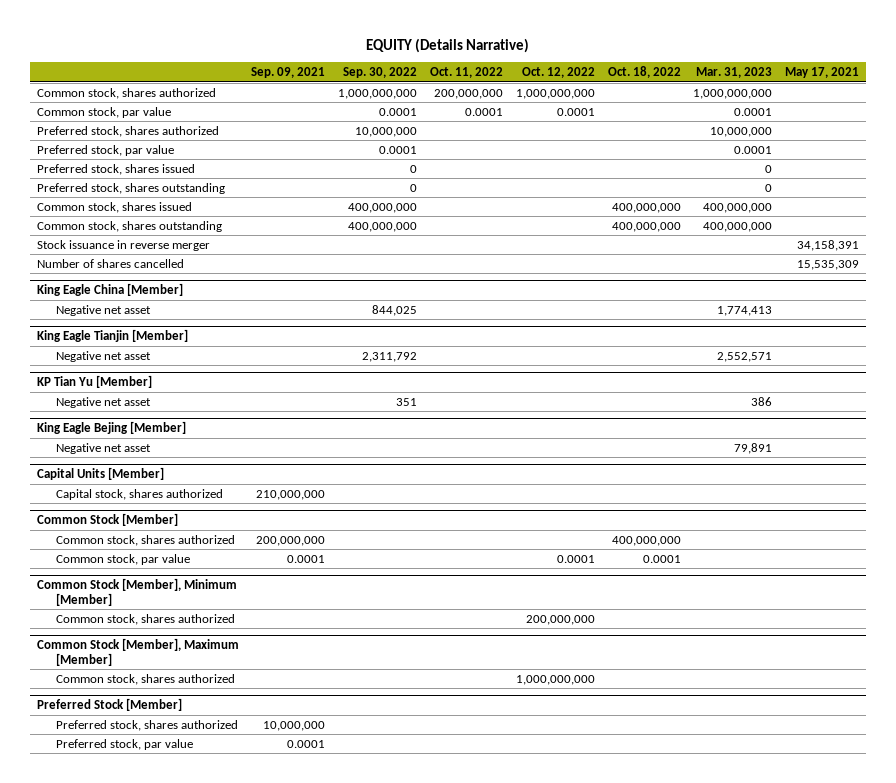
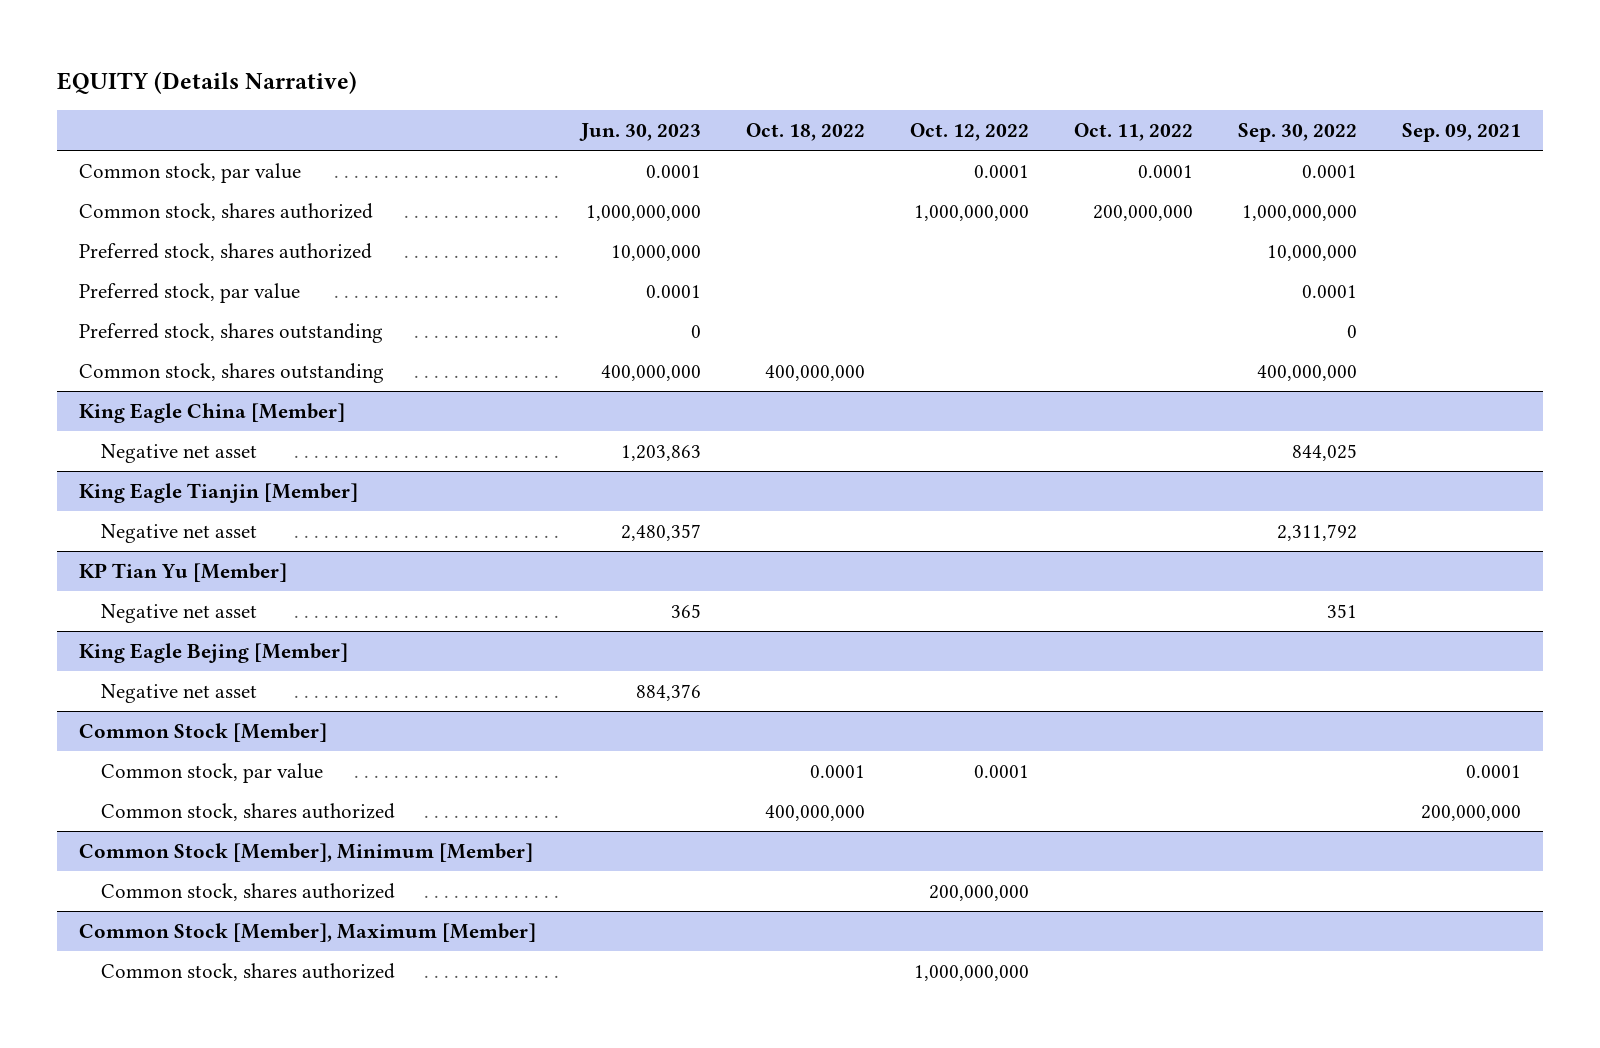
- | Sep. 09, 2021 | Sep. 30, 2022 | Oct. 11, 2022 | Oct. 12, 2022 | Oct. 18, 2022 | Mar. 31, 2023 | May 17, 2021
+ | Jun. 30, 2023 | Oct. 18, 2022 | Oct. 12, 2022 | Oct. 11, 2022 | Sep. 30, 2022 | Sep. 09, 2021
moved down: Common stock, shares authorized | 1,000,000,000 | | 1,000,000,000 | 200,000,000 | 1,000,000,000 |
- Preferred stock, shares issued | | 0 | | | | 0 |
- Common stock, shares issued | | 400,000,000 | | | 400,000,000 | 400,000,000 |
- Stock issuance in reverse merger | | | | | | | 34,158,391
- Number of shares cancelled | | | | | | | 15,535,309
- Capital Units [Member]
- Capital stock, shares authorized | 210,000,000 | | | | | |
@ Common Stock [Member]
moved down: Common stock, shares authorized | | 400,000,000 | | | | 200,000,000
- Preferred Stock [Member]
- Preferred stock, shares authorized | 10,000,000 | | | | | |
- Preferred stock, par value | 0.0001 | | | | | |

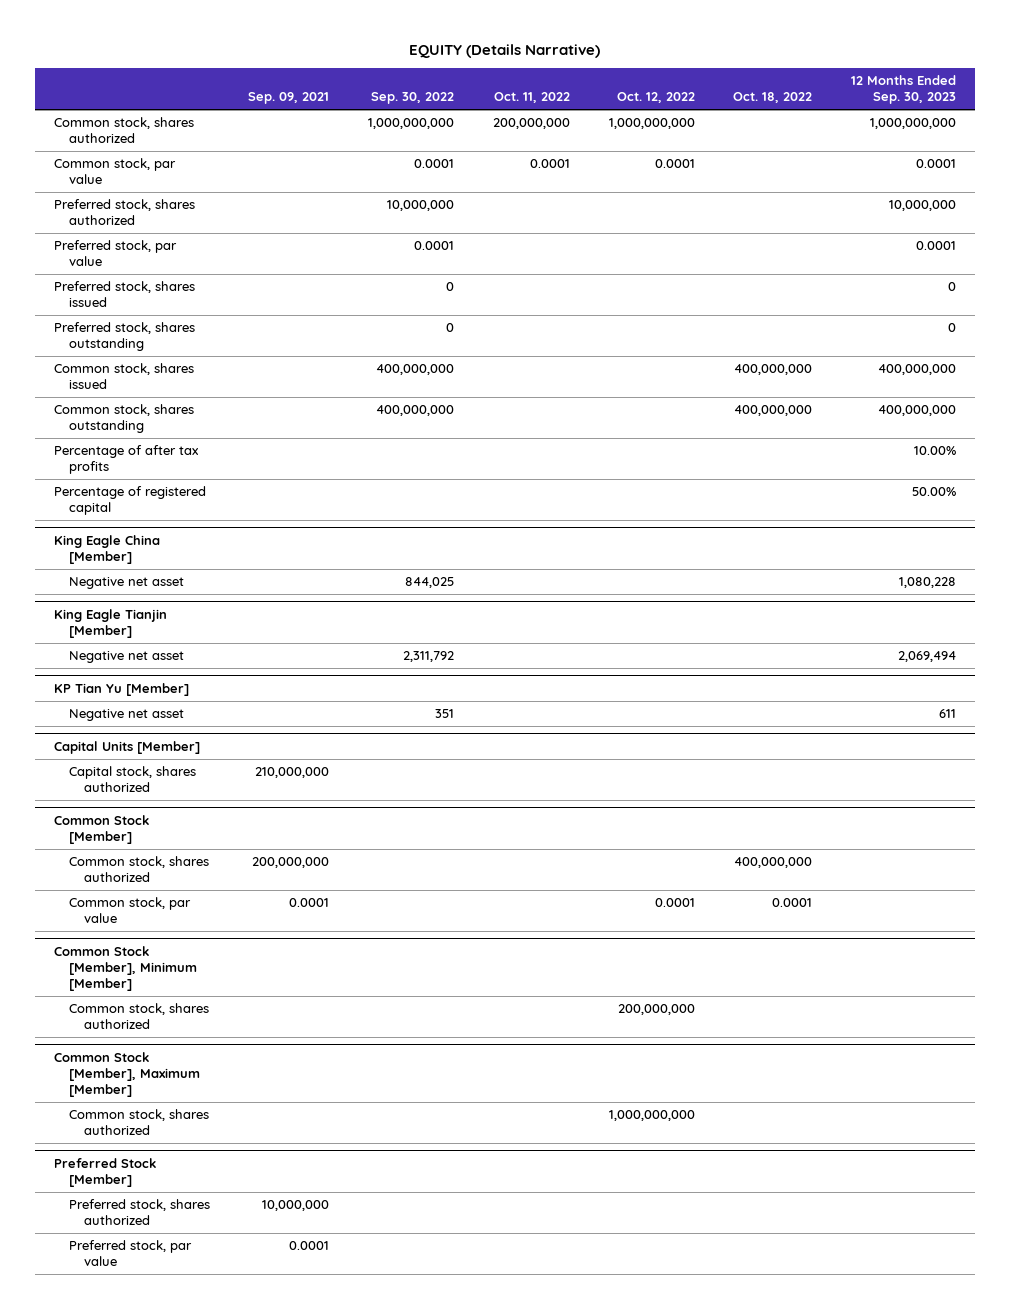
- | Jun. 30, 2023 | Oct. 18, 2022 | Oct. 12, 2022 | Oct. 11, 2022 | Sep. 30, 2022 | Sep. 09, 2021
+ | Sep. 09, 2021 | Sep. 30, 2022 | Oct. 11, 2022 | Oct. 12, 2022 | Oct. 18, 2022 | 12 Months Ended Sep. 30, 2023
moved down: Common stock, par value | | 0.0001 | 0.0001 | 0.0001 | | 0.0001
+ Preferred stock, shares issued | | 0 | | | | 0
+ Common stock, shares issued | | 400,000,000 | | | 400,000,000 | 400,000,000
+ Percentage of after tax profits | | | | | | 10.00%
+ Percentage of registered capital | | | | | | 50.00%
- King Eagle Bejing [Member]
- Negative net asset | 884,376 | | | | |
+ Capital Units [Member]
+ Capital stock, shares authorized | 210,000,000 | | | | |
@ Common Stock [Member]
moved down: Common stock, par value | 0.0001 | | | 0.0001 | 0.0001 |
+ Preferred Stock [Member]
+ Preferred stock, shares authorized | 10,000,000 | | | | |
+ Preferred stock, par value | 0.0001 | | | | |

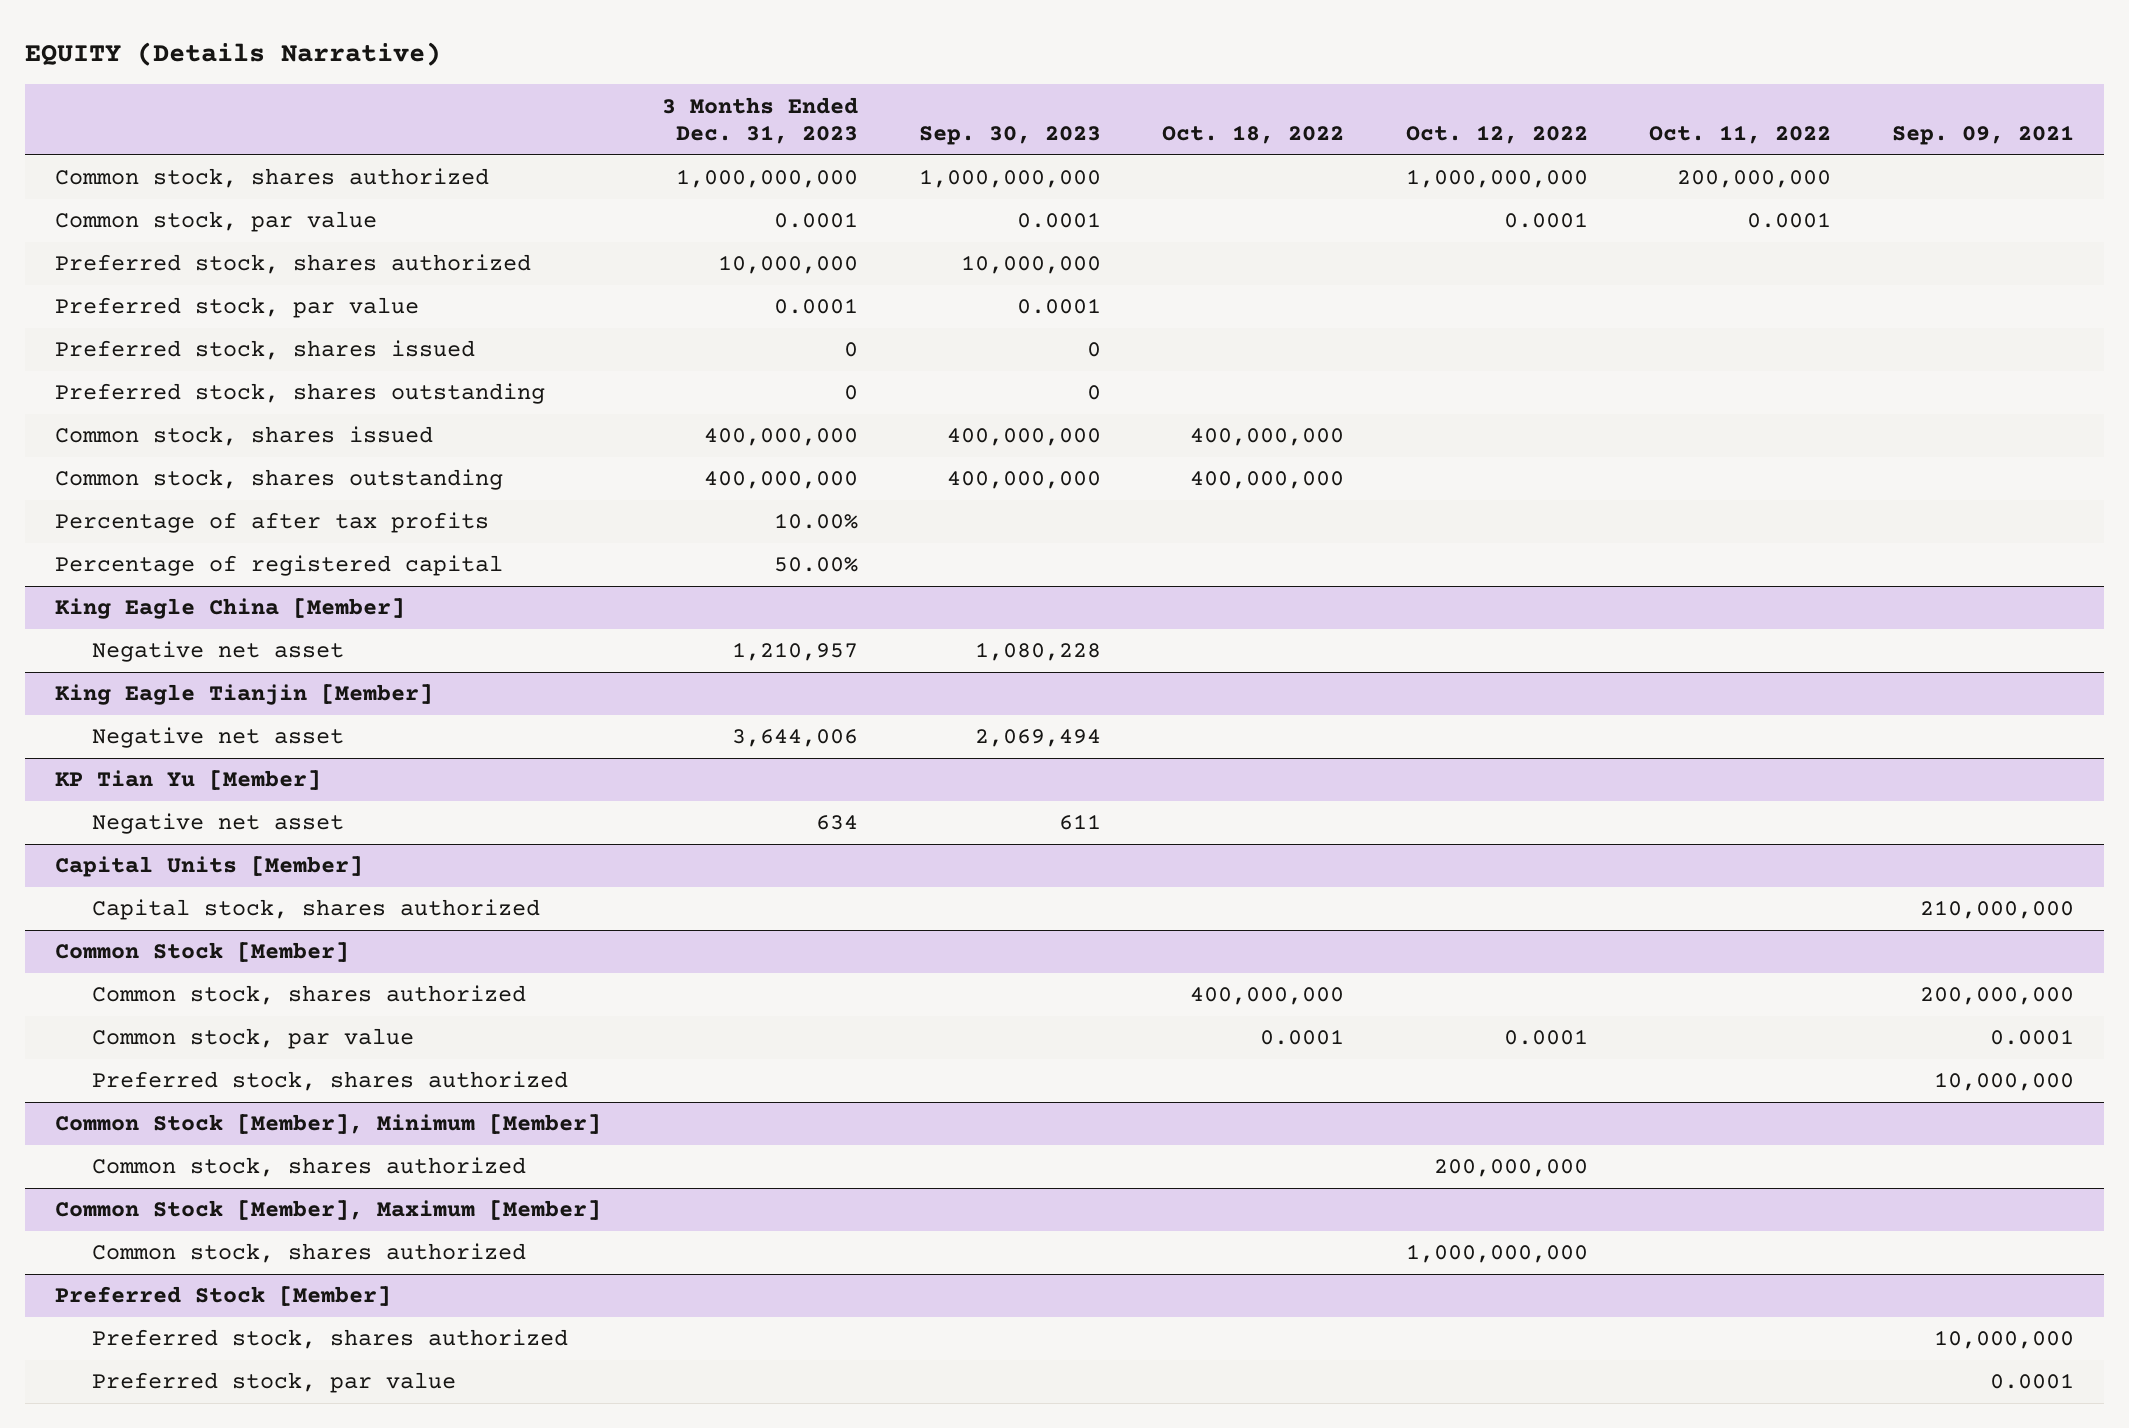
- | Sep. 09, 2021 | Sep. 30, 2022 | Oct. 11, 2022 | Oct. 12, 2022 | Oct. 18, 2022 | 12 Months Ended Sep. 30, 2023
+ | 3 Months Ended Dec. 31, 2023 | Sep. 30, 2023 | Oct. 18, 2022 | Oct. 12, 2022 | Oct. 11, 2022 | Sep. 09, 2021
@ Common Stock [Member]
+ Preferred stock, shares authorized | | | | | | 10,000,000

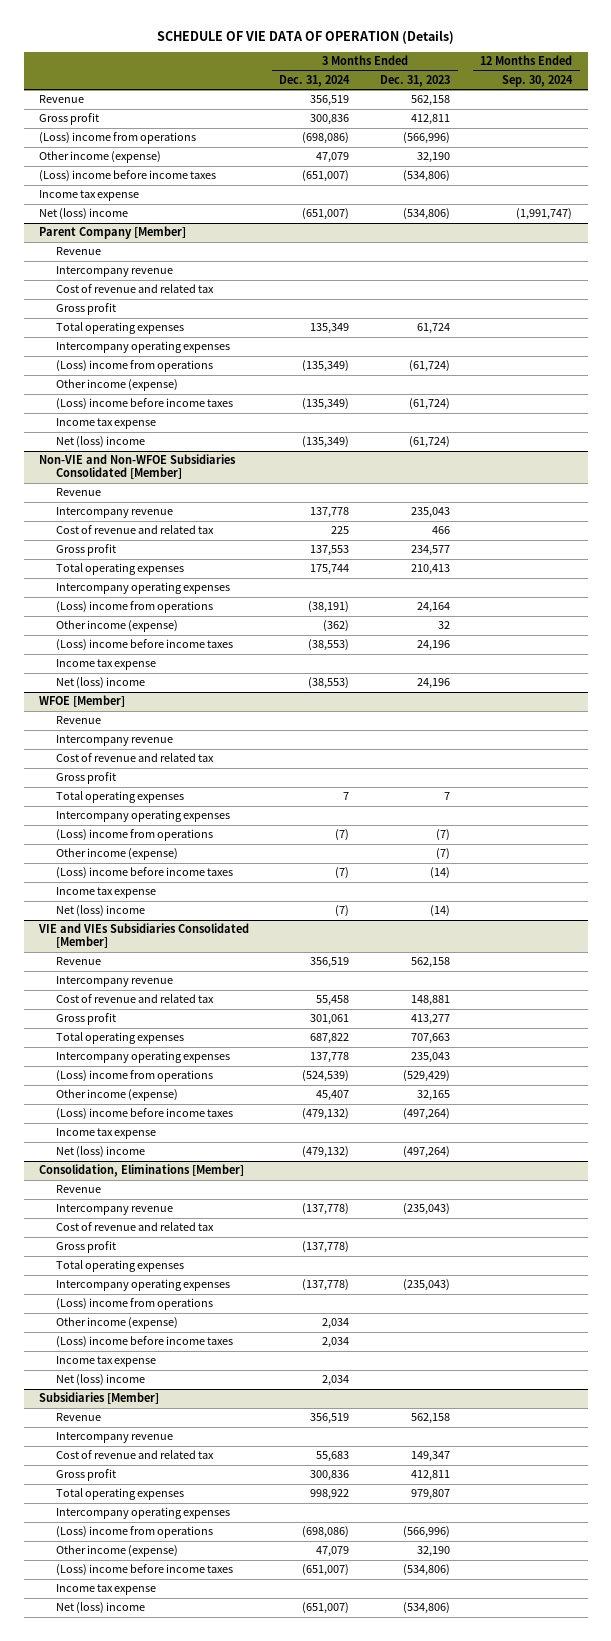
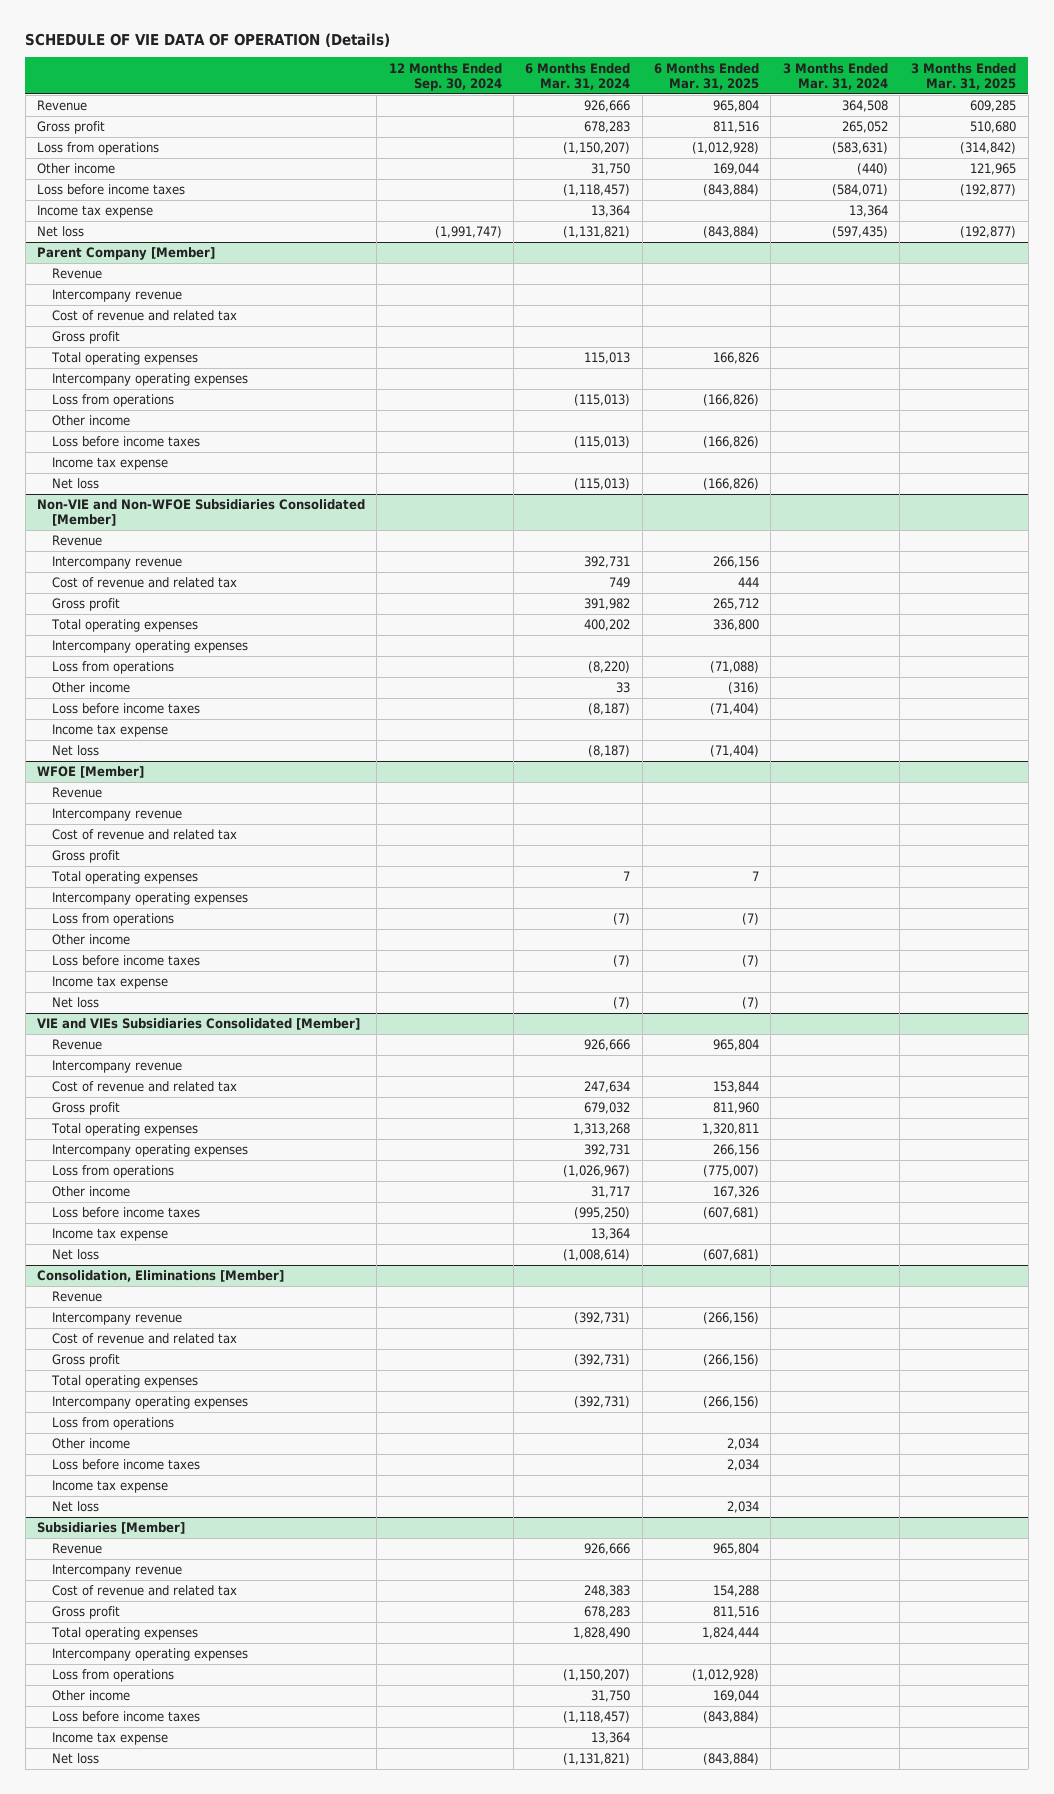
- | 3 Months Ended Dec. 31, 2024 | 3 Months Ended Dec. 31, 2023 | 12 Months Ended Sep. 30, 2024
+ | 12 Months Ended Sep. 30, 2024 | 6 Months Ended Mar. 31, 2024 | 6 Months Ended Mar. 31, 2025 | 3 Months Ended Mar. 31, 2024 | 3 Months Ended Mar. 31, 2025
- (Loss) income from operations | (698,086) | (566,996) |
- Other income (expense) | 47,079 | 32,190 |
- (Loss) income before income taxes | (651,007) | (534,806) |
+ Loss from operations | | (1,150,207) | (1,012,928) | (583,631) | (314,842)
+ Other income | | 31,750 | 169,044 | (440) | 121,965
+ Loss before income taxes | | (1,118,457) | (843,884) | (584,071) | (192,877)
- Net (loss) income | (651,007) | (534,806) | (1,991,747)
+ Net loss | (1,991,747) | (1,131,821) | (843,884) | (597,435) | (192,877)
@ Parent Company [Member]
- (Loss) income from operations | (135,349) | (61,724) |
- Other income (expense)
- (Loss) income before income taxes | (135,349) | (61,724) |
+ Loss from operations | | (115,013) | (166,826) | |
+ Other income
+ Loss before income taxes | | (115,013) | (166,826) | |
- Net (loss) income | (135,349) | (61,724) |
+ Net loss | | (115,013) | (166,826) | |
@ Non-VIE and Non-WFOE Subsidiaries Consolidated [Member]
- (Loss) income from operations | (38,191) | 24,164 |
- Other income (expense) | (362) | 32 |
- (Loss) income before income taxes | (38,553) | 24,196 |
+ Loss from operations | | (8,220) | (71,088) | |
+ Other income | | 33 | (316) | |
+ Loss before income taxes | | (8,187) | (71,404) | |
- Net (loss) income | (38,553) | 24,196 |
+ Net loss | | (8,187) | (71,404) | |
@ WFOE [Member]
- (Loss) income from operations | (7) | (7) |
- Other income (expense) | | (7) |
- (Loss) income before income taxes | (7) | (14) |
+ Loss from operations | | (7) | (7) | |
+ Other income
+ Loss before income taxes | | (7) | (7) | |
- Net (loss) income | (7) | (14) |
+ Net loss | | (7) | (7) | |
@ VIE and VIEs Subsidiaries Consolidated [Member]
- (Loss) income from operations | (524,539) | (529,429) |
- Other income (expense) | 45,407 | 32,165 |
- (Loss) income before income taxes | (479,132) | (497,264) |
+ Loss from operations | | (1,026,967) | (775,007) | |
+ Other income | | 31,717 | 167,326 | |
+ Loss before income taxes | | (995,250) | (607,681) | |
- Net (loss) income | (479,132) | (497,264) |
+ Net loss | | (1,008,614) | (607,681) | |
@ Consolidation, Eliminations [Member]
- (Loss) income from operations
- Other income (expense) | 2,034 | |
- (Loss) income before income taxes | 2,034 | |
+ Loss from operations
+ Other income | | | 2,034 | |
+ Loss before income taxes | | | 2,034 | |
- Net (loss) income | 2,034 | |
+ Net loss | | | 2,034 | |
@ Subsidiaries [Member]
- (Loss) income from operations | (698,086) | (566,996) |
- Other income (expense) | 47,079 | 32,190 |
- (Loss) income before income taxes | (651,007) | (534,806) |
+ Loss from operations | | (1,150,207) | (1,012,928) | |
+ Other income | | 31,750 | 169,044 | |
+ Loss before income taxes | | (1,118,457) | (843,884) | |
- Net (loss) income | (651,007) | (534,806) |
+ Net loss | | (1,131,821) | (843,884) | |

